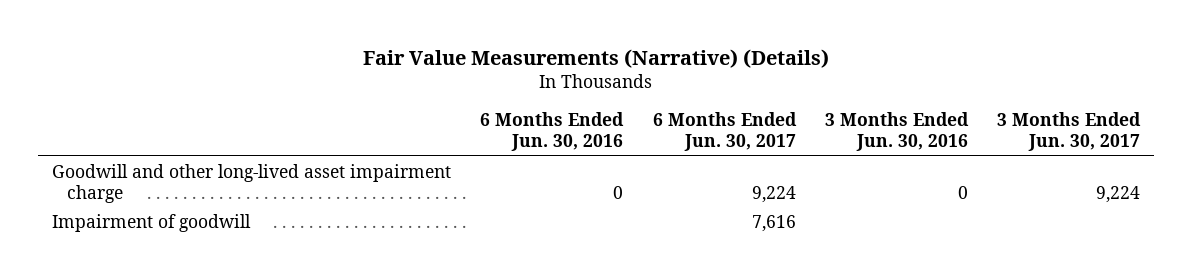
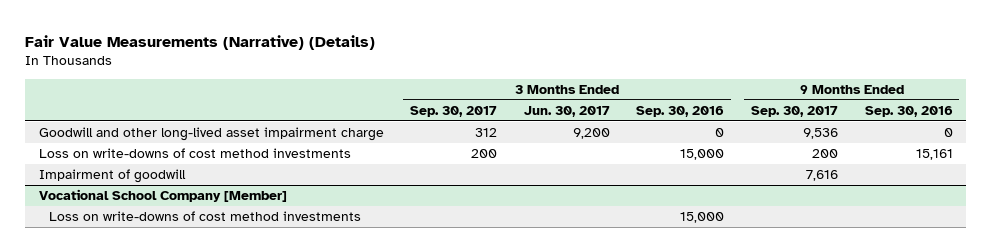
- | 6 Months Ended Jun. 30, 2016 | 6 Months Ended Jun. 30, 2017 | 3 Months Ended Jun. 30, 2016 | 3 Months Ended Jun. 30, 2017
+ | 3 Months Ended Sep. 30, 2017 | 3 Months Ended Jun. 30, 2017 | 3 Months Ended Sep. 30, 2016 | 9 Months Ended Sep. 30, 2017 | 9 Months Ended Sep. 30, 2016
- Goodwill and other long-lived asset impairment charge | 0 | 9,224 | 0 | 9,224
+ Goodwill and other long-lived asset impairment charge | 312 | 9,200 | 0 | 9,536 | 0
+ Loss on write-downs of cost method investments | 200 | | 15,000 | 200 | 15,161
+ Vocational School Company [Member]
+ Loss on write-downs of cost method investments | | | 15,000 | |

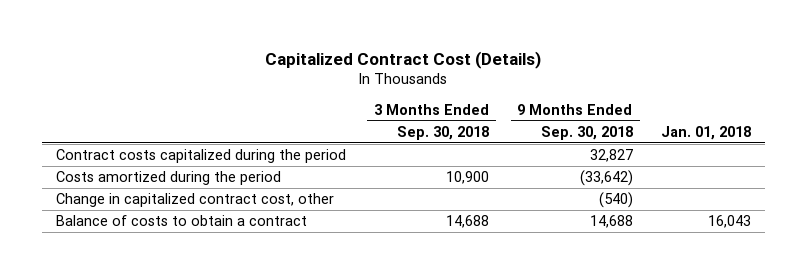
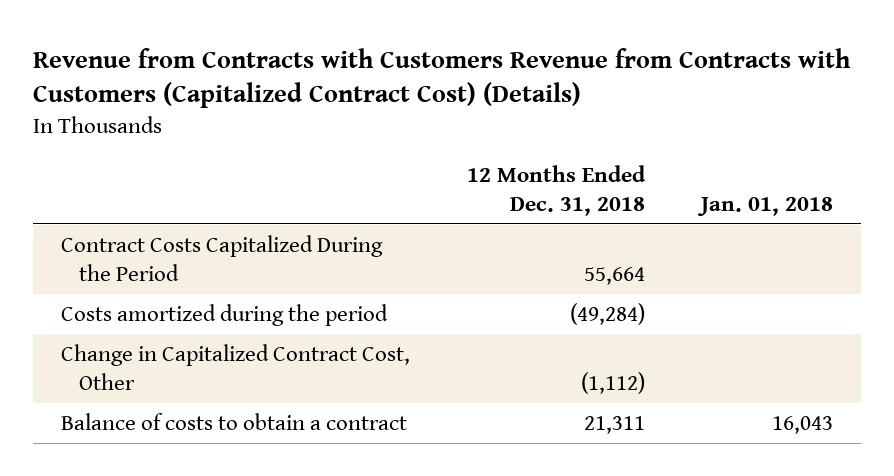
- Capitalized Contract Cost (Details)
+ Revenue from Contracts with Customers Revenue from Contracts with Customers (Capitalized Contract Cost) (Details)
- | 3 Months Ended Sep. 30, 2018 | 9 Months Ended Sep. 30, 2018 | Jan. 01, 2018
+ | 12 Months Ended Dec. 31, 2018 | Jan. 01, 2018
- Contract costs capitalized during the period | | 32,827 |
+ Contract Costs Capitalized During the Period | 55,664 |
- Change in capitalized contract cost, other | | (540) |
+ Change in Capitalized Contract Cost, Other | (1,112) |

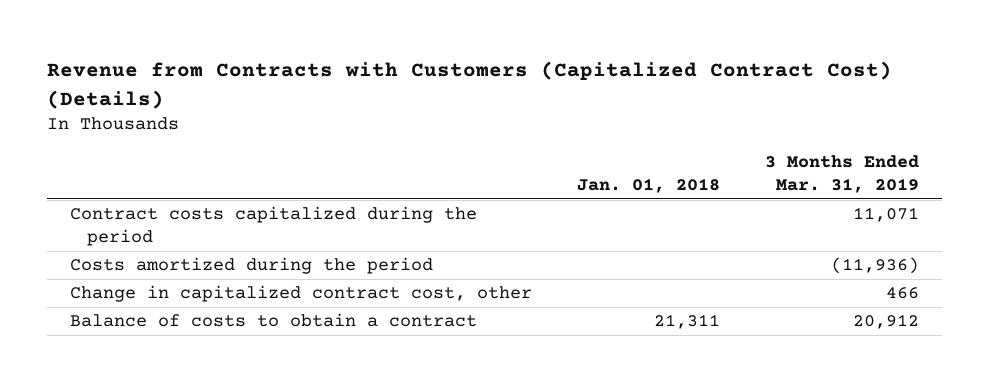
- Revenue from Contracts with Customers Revenue from Contracts with Customers (Capitalized Contract Cost) (Details)
+ Revenue from Contracts with Customers (Capitalized Contract Cost) (Details)
- | 12 Months Ended Dec. 31, 2018 | Jan. 01, 2018
+ | Jan. 01, 2018 | 3 Months Ended Mar. 31, 2019
- Contract Costs Capitalized During the Period | 55,664 |
+ Contract costs capitalized during the period | | 11,071
- Change in Capitalized Contract Cost, Other | (1,112) |
- Balance of costs to obtain a contract | 21,311 | 16,043
+ Change in capitalized contract cost, other | | 466
+ Balance of costs to obtain a contract | 21,311 | 20,912

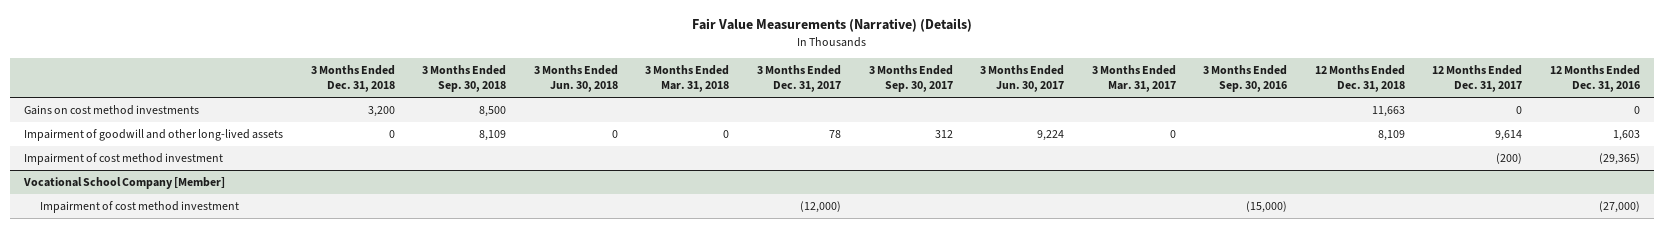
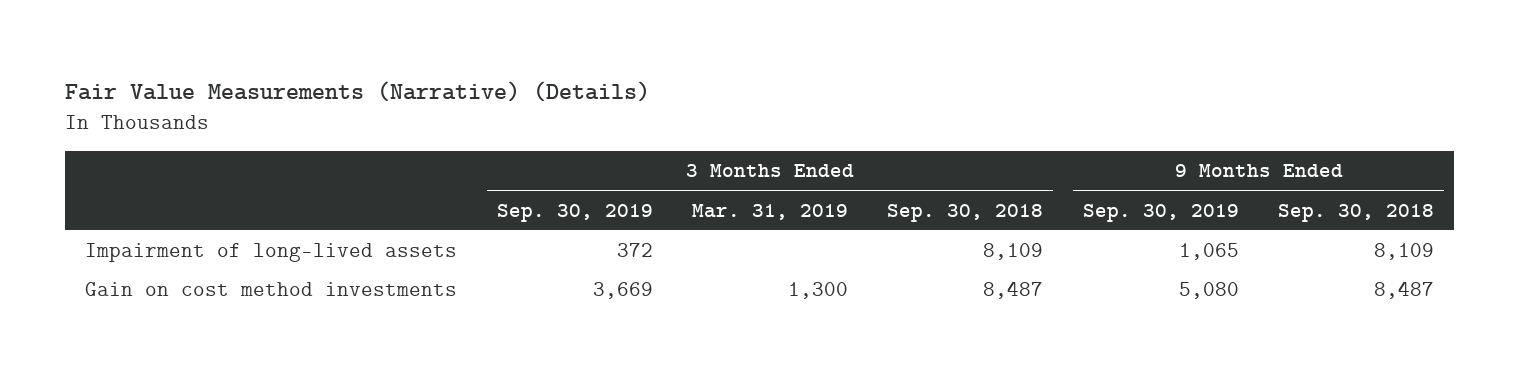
- | 3 Months Ended Dec. 31, 2018 | 3 Months Ended Sep. 30, 2018 | 3 Months Ended Jun. 30, 2018 | 3 Months Ended Mar. 31, 2018 | 3 Months Ended Dec. 31, 2017 | 3 Months Ended Sep. 30, 2017 | 3 Months Ended Jun. 30, 2017 | 3 Months Ended Mar. 31, 2017 | 3 Months Ended Sep. 30, 2016 | 12 Months Ended Dec. 31, 2018 | 12 Months Ended Dec. 31, 2017 | 12 Months Ended Dec. 31, 2016
+ | 3 Months Ended Sep. 30, 2019 | 3 Months Ended Mar. 31, 2019 | 3 Months Ended Sep. 30, 2018 | 9 Months Ended Sep. 30, 2019 | 9 Months Ended Sep. 30, 2018
- Gains on cost method investments | 3,200 | 8,500 | | | | | | | | 11,663 | 0 | 0
- Impairment of goodwill and other long-lived assets | 0 | 8,109 | 0 | 0 | 78 | 312 | 9,224 | 0 | | 8,109 | 9,614 | 1,603
- Impairment of cost method investment | | | | | | | | | | | (200) | (29,365)
- Vocational School Company [Member]
- Impairment of cost method investment | | | | | (12,000) | | | | (15,000) | | | (27,000)
+ Impairment of long-lived assets | 372 | | 8,109 | 1,065 | 8,109
+ Gain on cost method investments | 3,669 | 1,300 | 8,487 | 5,080 | 8,487

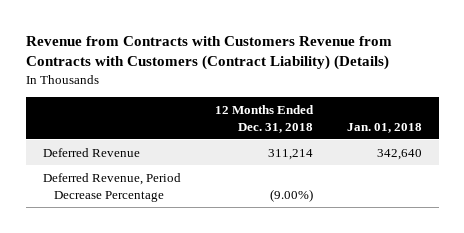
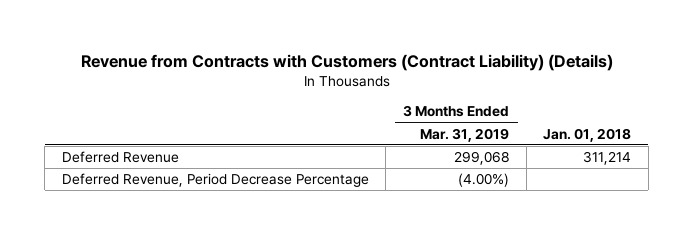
- Revenue from Contracts with Customers Revenue from Contracts with Customers (Contract Liability) (Details)
+ Revenue from Contracts with Customers (Contract Liability) (Details)
- | 12 Months Ended Dec. 31, 2018 | Jan. 01, 2018
+ | 3 Months Ended Mar. 31, 2019 | Jan. 01, 2018
- Deferred Revenue | 311,214 | 342,640
+ Deferred Revenue | 299,068 | 311,214

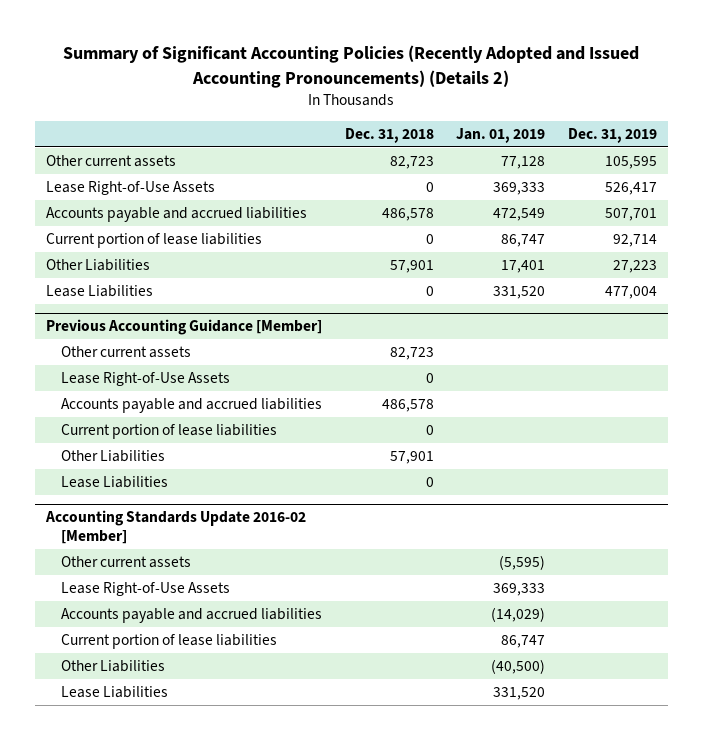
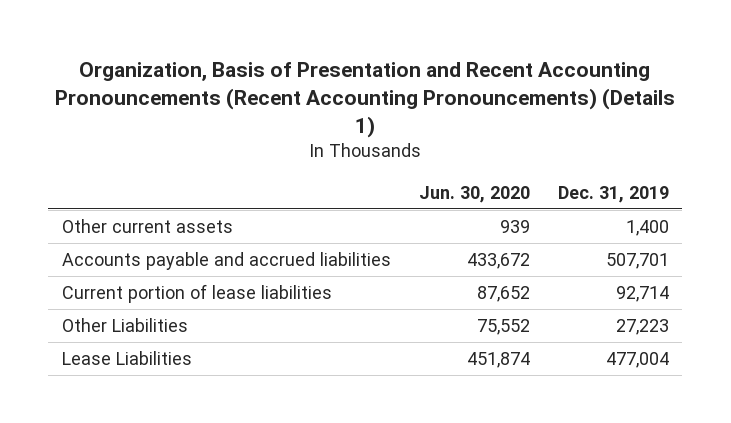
- Summary of Significant Accounting Policies (Recently Adopted and Issued Accounting Pronouncements) (Details 2)
+ Organization, Basis of Presentation and Recent Accounting Pronouncements (Recent Accounting Pronouncements) (Details 1)
- | Dec. 31, 2018 | Jan. 01, 2019 | Dec. 31, 2019
+ | Jun. 30, 2020 | Dec. 31, 2019
- Other current assets | 82,723 | 77,128 | 105,595
- Lease Right-of-Use Assets | 0 | 369,333 | 526,417
+ Other current assets | 939 | 1,400
- Previous Accounting Guidance [Member]
- Other current assets | 82,723 | |
- Lease Right-of-Use Assets | 0 | |
- Accounts payable and accrued liabilities | 486,578 | |
- Current portion of lease liabilities | 0 | |
- Other Liabilities | 57,901 | |
- Lease Liabilities | 0 | |
- Accounting Standards Update 2016-02 [Member]
- Other current assets | | (5,595) |
- Lease Right-of-Use Assets | | 369,333 |
- Accounts payable and accrued liabilities | | (14,029) |
- Current portion of lease liabilities | | 86,747 |
- Other Liabilities | | (40,500) |
- Lease Liabilities | | 331,520 |

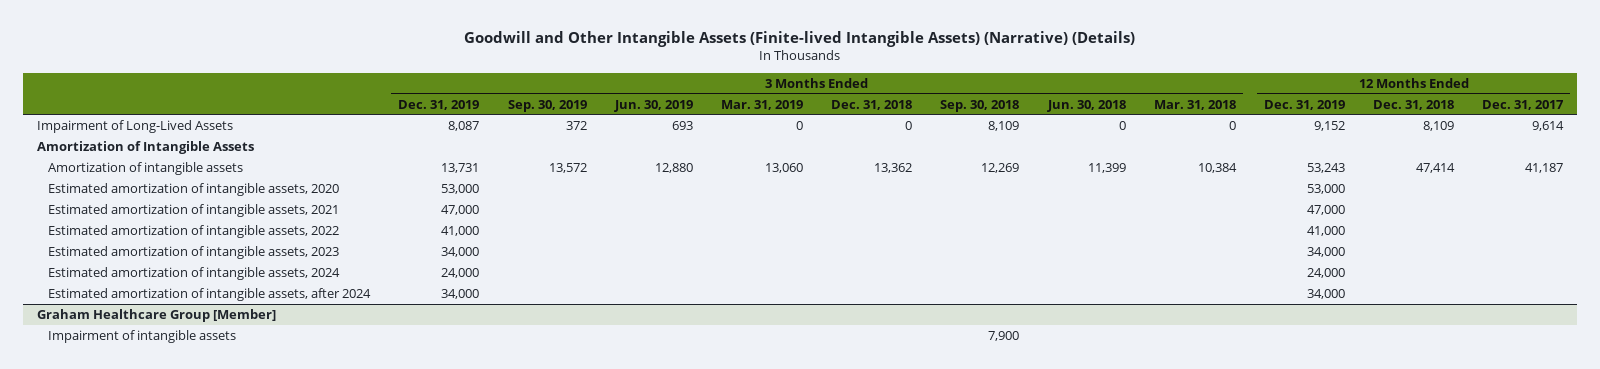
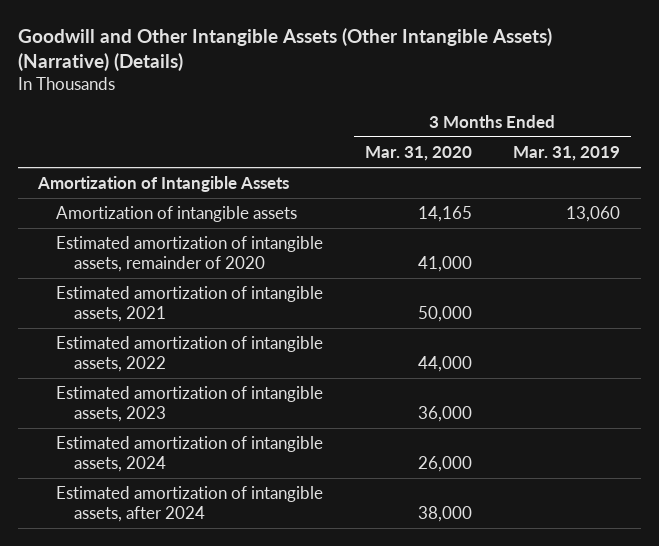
- Goodwill and Other Intangible Assets (Finite-lived Intangible Assets) (Narrative) (Details)
+ Goodwill and Other Intangible Assets (Other Intangible Assets) (Narrative) (Details)
- | 3 Months Ended Dec. 31, 2019 | 3 Months Ended Sep. 30, 2019 | 3 Months Ended Jun. 30, 2019 | 3 Months Ended Mar. 31, 2019 | 3 Months Ended Dec. 31, 2018 | 3 Months Ended Sep. 30, 2018 | 3 Months Ended Jun. 30, 2018 | 3 Months Ended Mar. 31, 2018 | 12 Months Ended Dec. 31, 2019 | 12 Months Ended Dec. 31, 2018 | 12 Months Ended Dec. 31, 2017
+ | 3 Months Ended Mar. 31, 2020 | 3 Months Ended Mar. 31, 2019
- Impairment of Long-Lived Assets | 8,087 | 372 | 693 | 0 | 0 | 8,109 | 0 | 0 | 9,152 | 8,109 | 9,614
- Estimated amortization of intangible assets, 2020 | 53,000 | | | | | | | | 53,000 | |
+ Estimated amortization of intangible assets, remainder of 2020 | 41,000 |
- Graham Healthcare Group [Member]
- Impairment of intangible assets | | | | | | 7,900 | | | | |

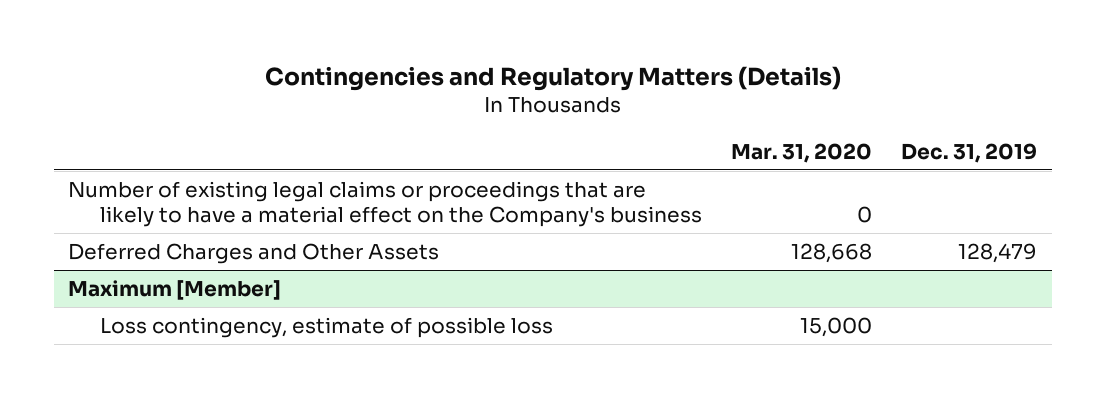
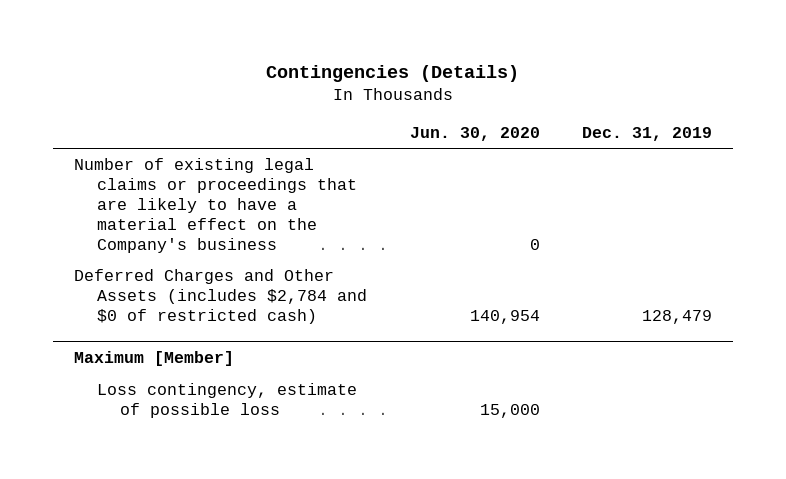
- Contingencies and Regulatory Matters (Details)
+ Contingencies (Details)
- | Mar. 31, 2020 | Dec. 31, 2019
+ | Jun. 30, 2020 | Dec. 31, 2019
- Deferred Charges and Other Assets | 128,668 | 128,479
+ Deferred Charges and Other Assets (includes $2,784 and $0 of restricted cash) | 140,954 | 128,479

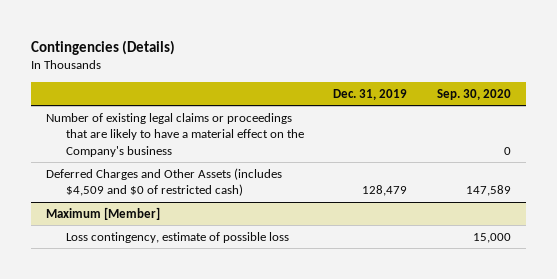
- | Jun. 30, 2020 | Dec. 31, 2019
+ | Dec. 31, 2019 | Sep. 30, 2020
- Deferred Charges and Other Assets (includes $2,784 and $0 of restricted cash) | 140,954 | 128,479
+ Deferred Charges and Other Assets (includes $4,509 and $0 of restricted cash) | 128,479 | 147,589

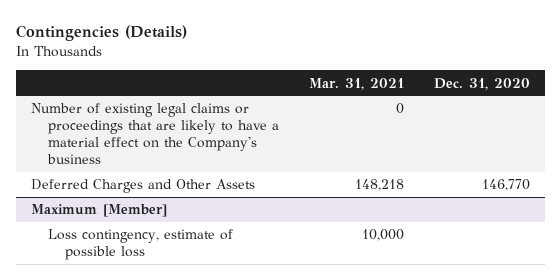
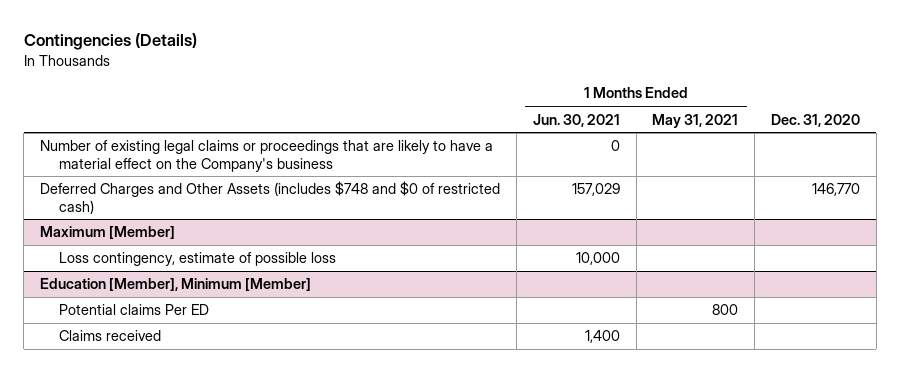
- | Mar. 31, 2021 | Dec. 31, 2020
+ | 1 Months Ended Jun. 30, 2021 | 1 Months Ended May 31, 2021 | Dec. 31, 2020
- Deferred Charges and Other Assets | 148,218 | 146,770
+ Deferred Charges and Other Assets (includes $748 and $0 of restricted cash) | 157,029 | | 146,770
+ Education [Member], Minimum [Member]
+ Potential claims Per ED | | 800 |
+ Claims received | 1,400 | |

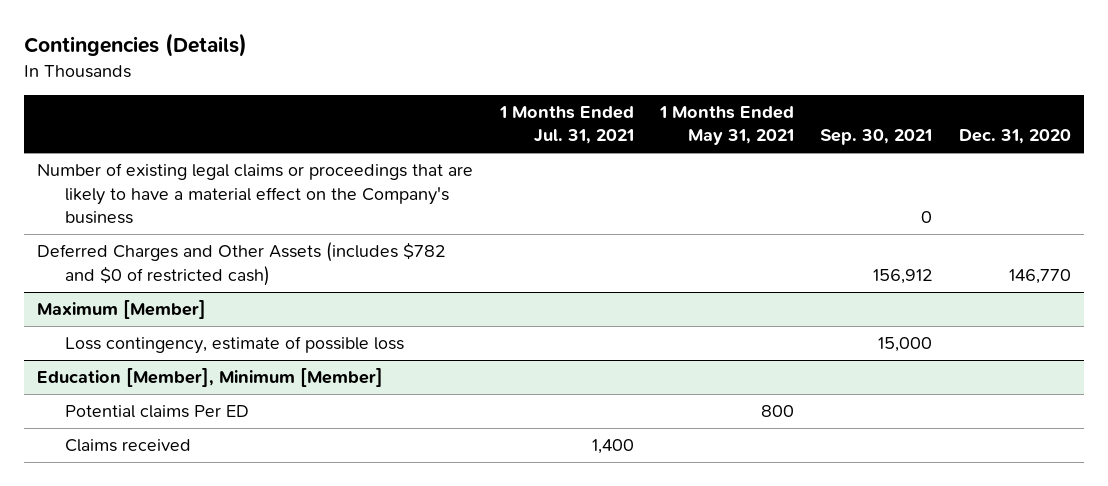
- | 1 Months Ended Jun. 30, 2021 | 1 Months Ended May 31, 2021 | Dec. 31, 2020
+ | 1 Months Ended Jul. 31, 2021 | 1 Months Ended May 31, 2021 | Sep. 30, 2021 | Dec. 31, 2020
- Deferred Charges and Other Assets (includes $748 and $0 of restricted cash) | 157,029 | | 146,770
+ Deferred Charges and Other Assets (includes $782 and $0 of restricted cash) | | | 156,912 | 146,770

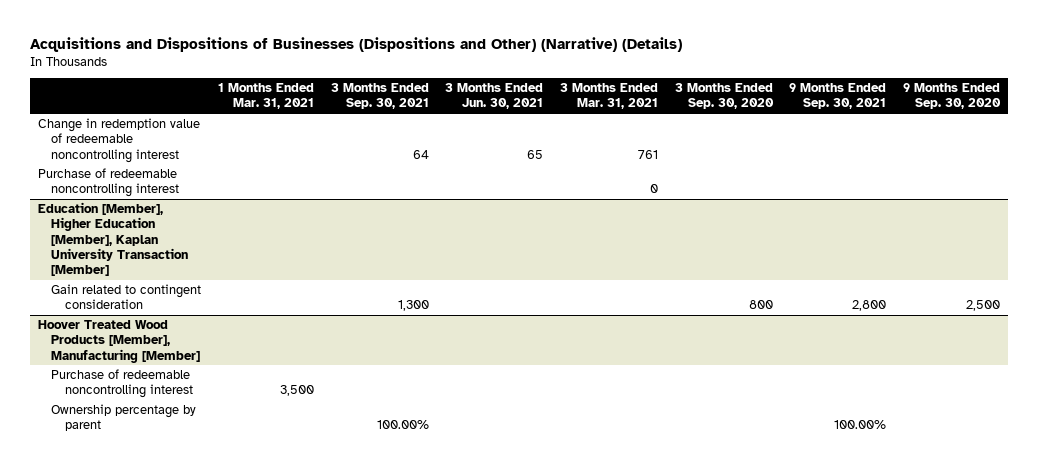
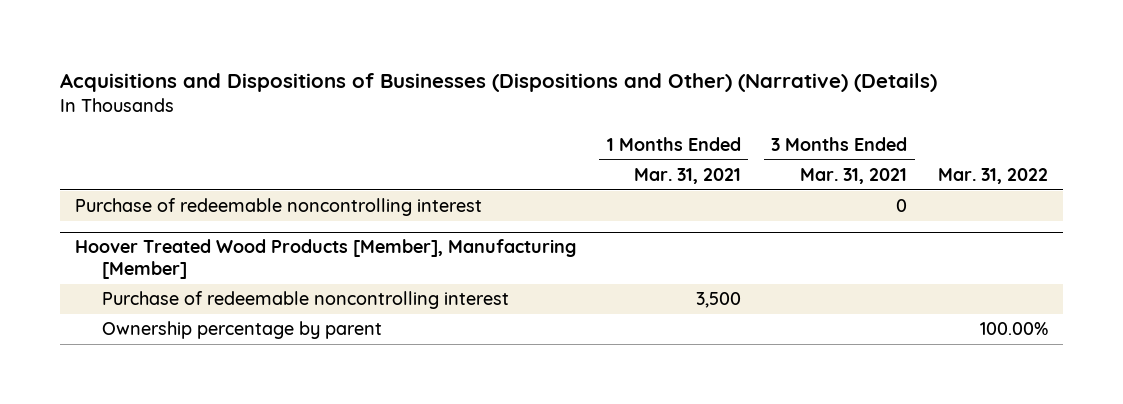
- | 1 Months Ended Mar. 31, 2021 | 3 Months Ended Sep. 30, 2021 | 3 Months Ended Jun. 30, 2021 | 3 Months Ended Mar. 31, 2021 | 3 Months Ended Sep. 30, 2020 | 9 Months Ended Sep. 30, 2021 | 9 Months Ended Sep. 30, 2020
+ | 1 Months Ended Mar. 31, 2021 | 3 Months Ended Mar. 31, 2021 | Mar. 31, 2022
- Change in redemption value of redeemable noncontrolling interest | | 64 | 65 | 761 | | |
- Education [Member], Higher Education [Member], Kaplan University Transaction [Member]
- Gain related to contingent consideration | | 1,300 | | | 800 | 2,800 | 2,500

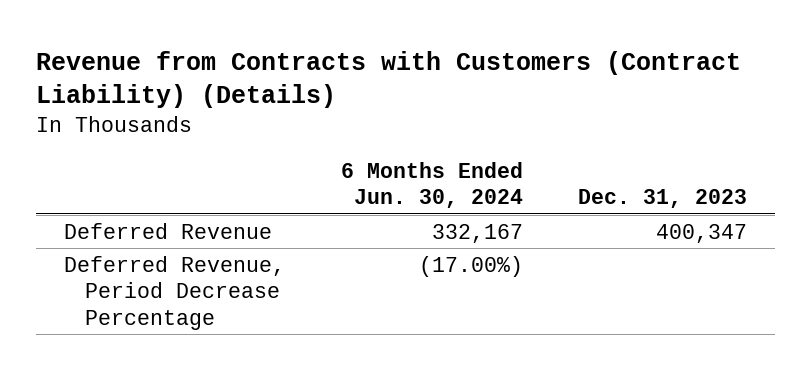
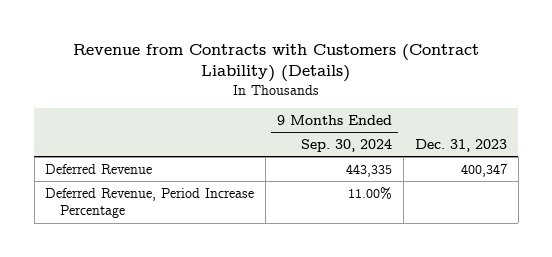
- | 6 Months Ended Jun. 30, 2024 | Dec. 31, 2023
+ | 9 Months Ended Sep. 30, 2024 | Dec. 31, 2023
- Deferred Revenue, Period Decrease Percentage | (17.00%) |
+ Deferred Revenue, Period Increase Percentage | 11.00% |

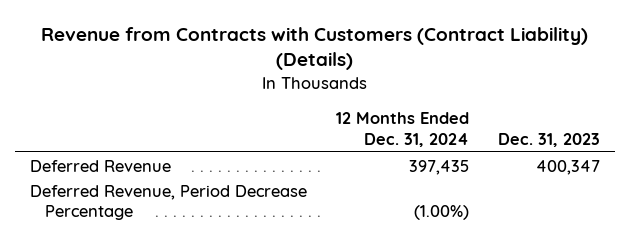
- | 9 Months Ended Sep. 30, 2024 | Dec. 31, 2023
+ | 12 Months Ended Dec. 31, 2024 | Dec. 31, 2023
- Deferred Revenue, Period Increase Percentage | 11.00% |
+ Deferred Revenue, Period Decrease Percentage | (1.00%) |

